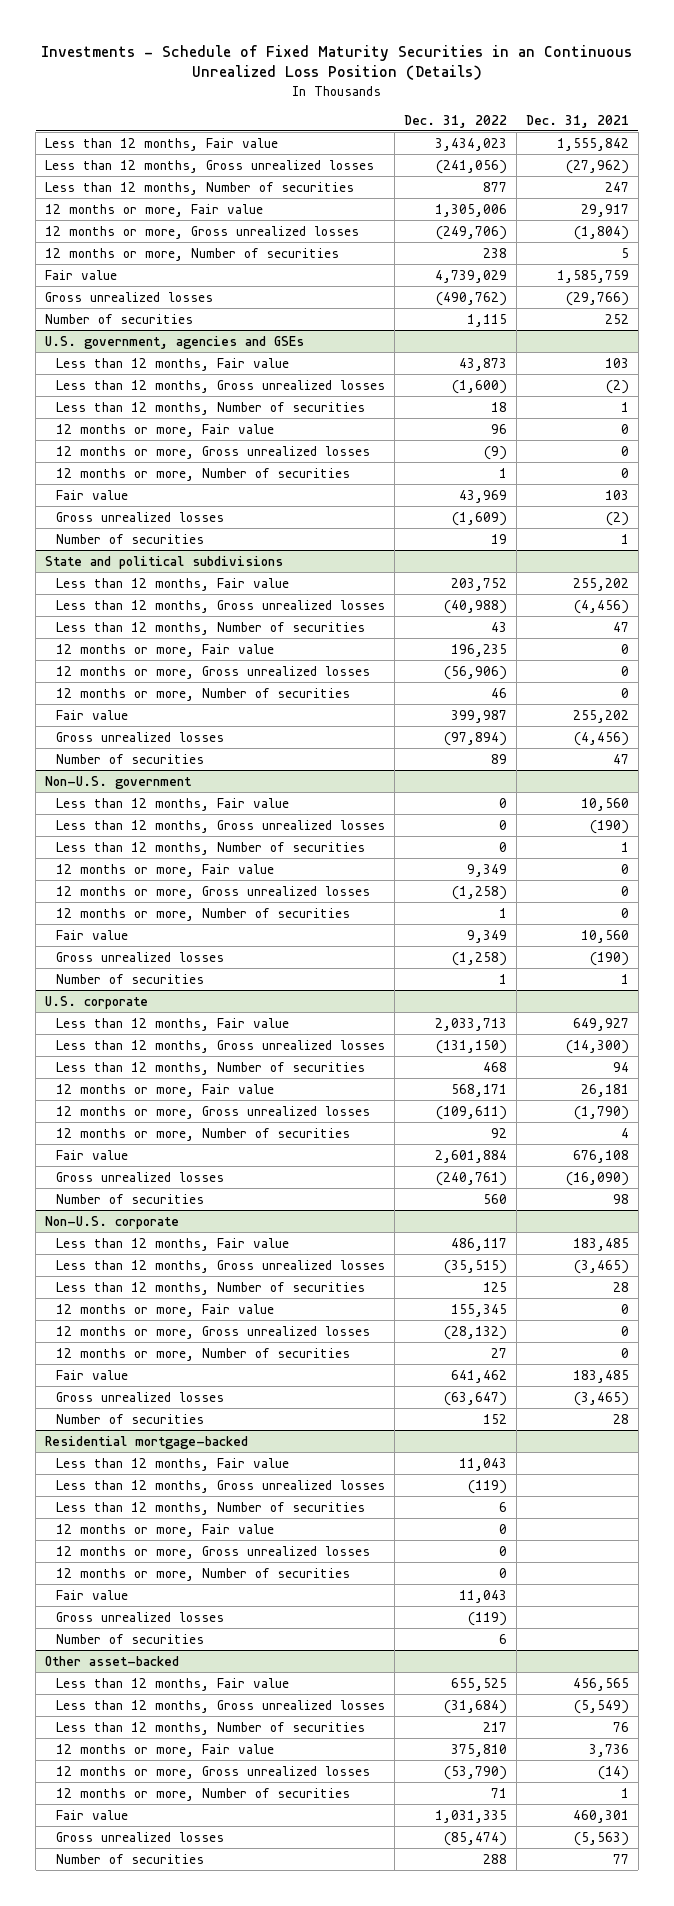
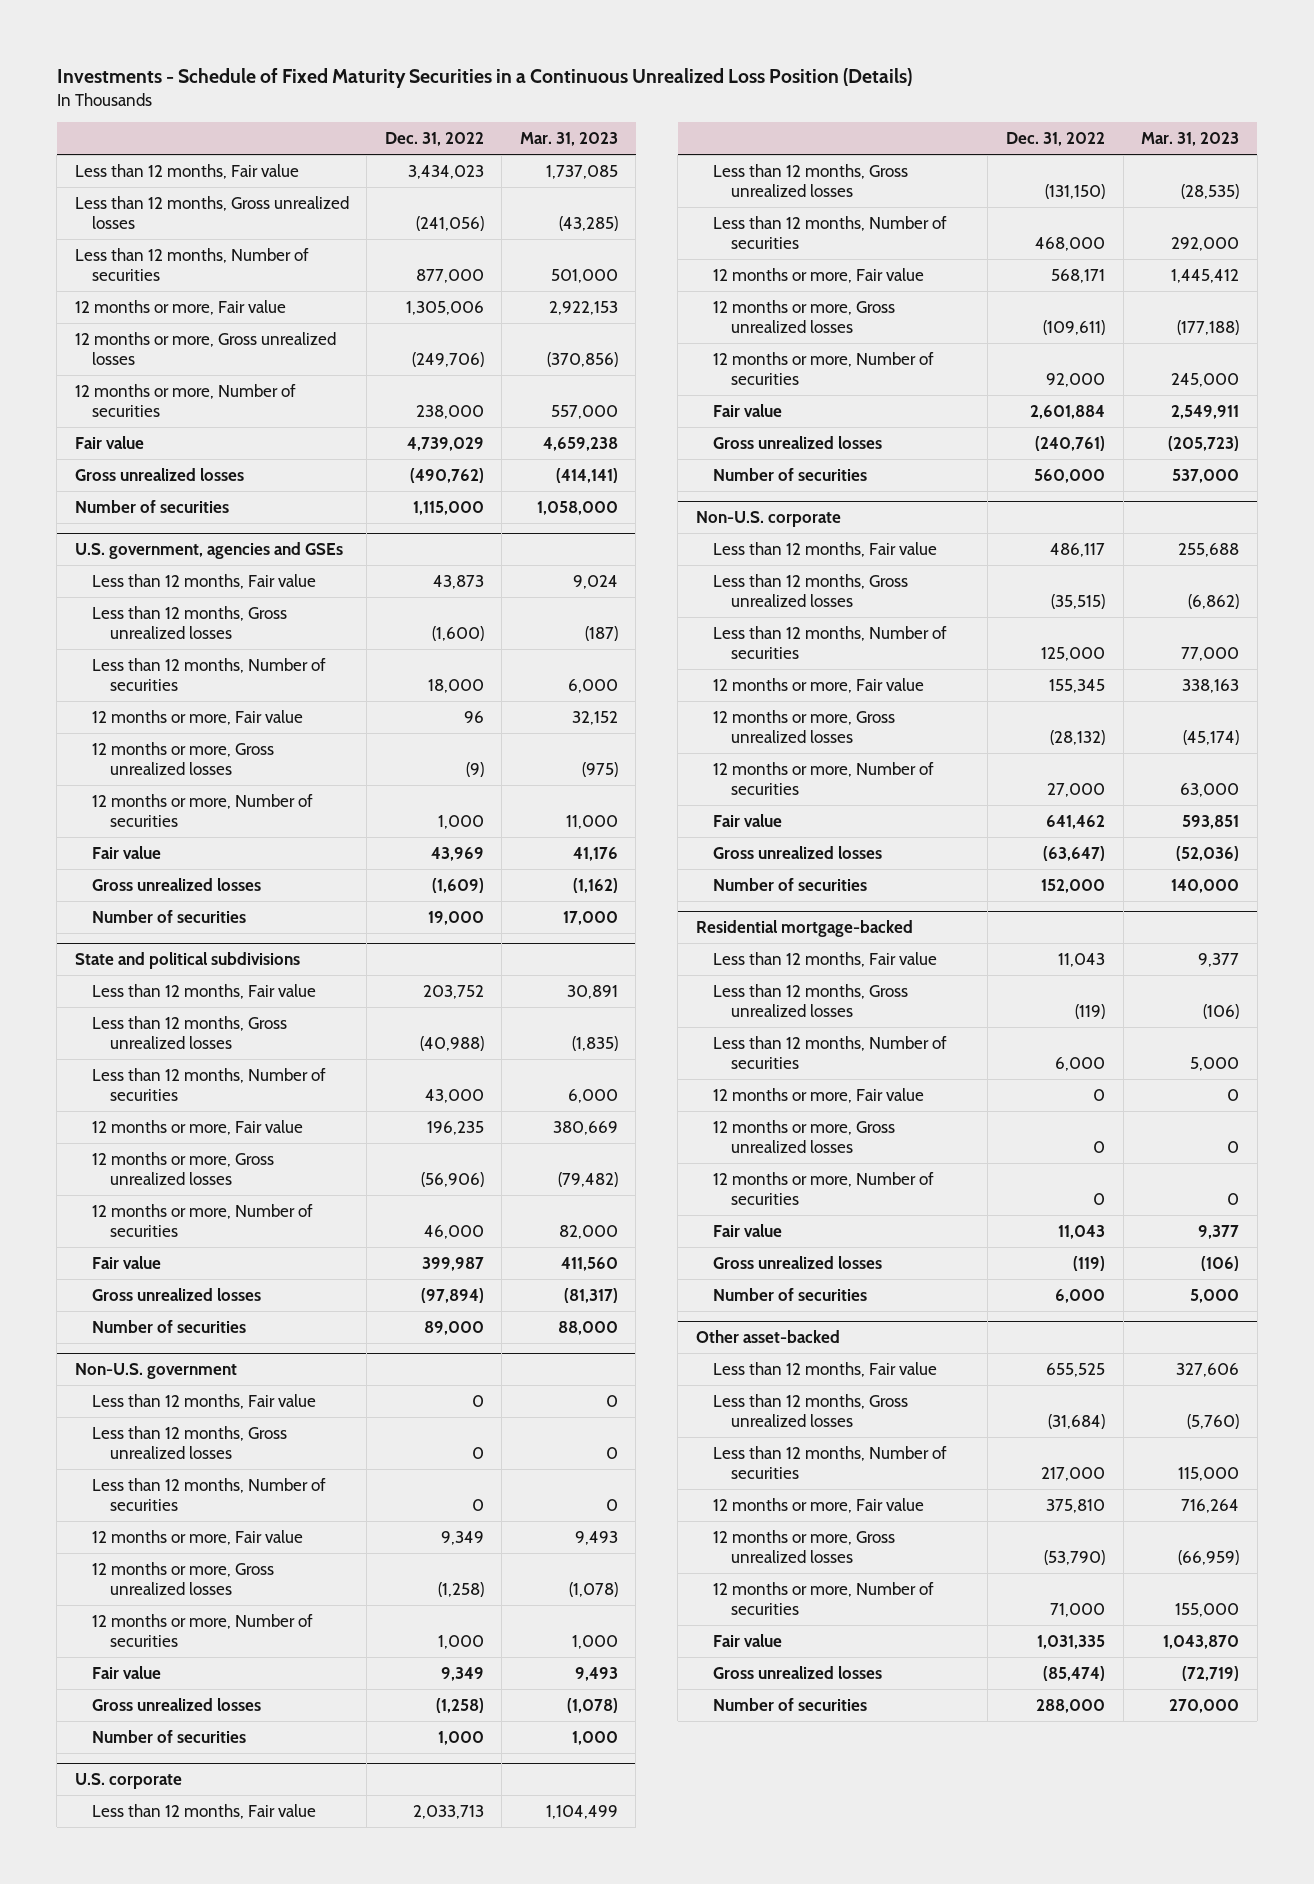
- Investments - Schedule of Fixed Maturity Securities in an Continuous Unrealized Loss Position (Details)
+ Investments - Schedule of Fixed Maturity Securities in a Continuous Unrealized Loss Position (Details)
- | Dec. 31, 2022 | Dec. 31, 2021
+ | Dec. 31, 2022 | Mar. 31, 2023
- Less than 12 months, Number of securities | 877 | 247
+ Less than 12 months, Number of securities | 877,000 | 501,000
- 12 months or more, Number of securities | 238 | 5
+ 12 months or more, Number of securities | 238,000 | 557,000
- Number of securities | 1,115 | 252
+ Number of securities | 1,115,000 | 1,058,000
@ U.S. government, agencies and GSEs
- Less than 12 months, Number of securities | 18 | 1
+ Less than 12 months, Number of securities | 18,000 | 6,000
- 12 months or more, Number of securities | 1 | 0
+ 12 months or more, Number of securities | 1,000 | 11,000
- Number of securities | 19 | 1
+ Number of securities | 19,000 | 17,000
@ State and political subdivisions
- Less than 12 months, Number of securities | 43 | 47
+ Less than 12 months, Number of securities | 43,000 | 6,000
- 12 months or more, Number of securities | 46 | 0
+ 12 months or more, Number of securities | 46,000 | 82,000
- Number of securities | 89 | 47
+ Number of securities | 89,000 | 88,000
@ Non-U.S. government
- 12 months or more, Number of securities | 1 | 0
+ 12 months or more, Number of securities | 1,000 | 1,000
- Number of securities | 1 | 1
+ Number of securities | 1,000 | 1,000
@ U.S. corporate
- Less than 12 months, Number of securities | 468 | 94
+ Less than 12 months, Number of securities | 468,000 | 292,000
- 12 months or more, Number of securities | 92 | 4
+ 12 months or more, Number of securities | 92,000 | 245,000
- Number of securities | 560 | 98
+ Number of securities | 560,000 | 537,000
@ Non-U.S. corporate
- Less than 12 months, Number of securities | 125 | 28
+ Less than 12 months, Number of securities | 125,000 | 77,000
- 12 months or more, Number of securities | 27 | 0
+ 12 months or more, Number of securities | 27,000 | 63,000
- Number of securities | 152 | 28
+ Number of securities | 152,000 | 140,000
@ Residential mortgage-backed
- Less than 12 months, Number of securities | 6 |
+ Less than 12 months, Number of securities | 6,000 | 5,000
- Number of securities | 6 |
+ Number of securities | 6,000 | 5,000
@ Other asset-backed
- Less than 12 months, Number of securities | 217 | 76
+ Less than 12 months, Number of securities | 217,000 | 115,000
- 12 months or more, Number of securities | 71 | 1
+ 12 months or more, Number of securities | 71,000 | 155,000
- Number of securities | 288 | 77
+ Number of securities | 288,000 | 270,000

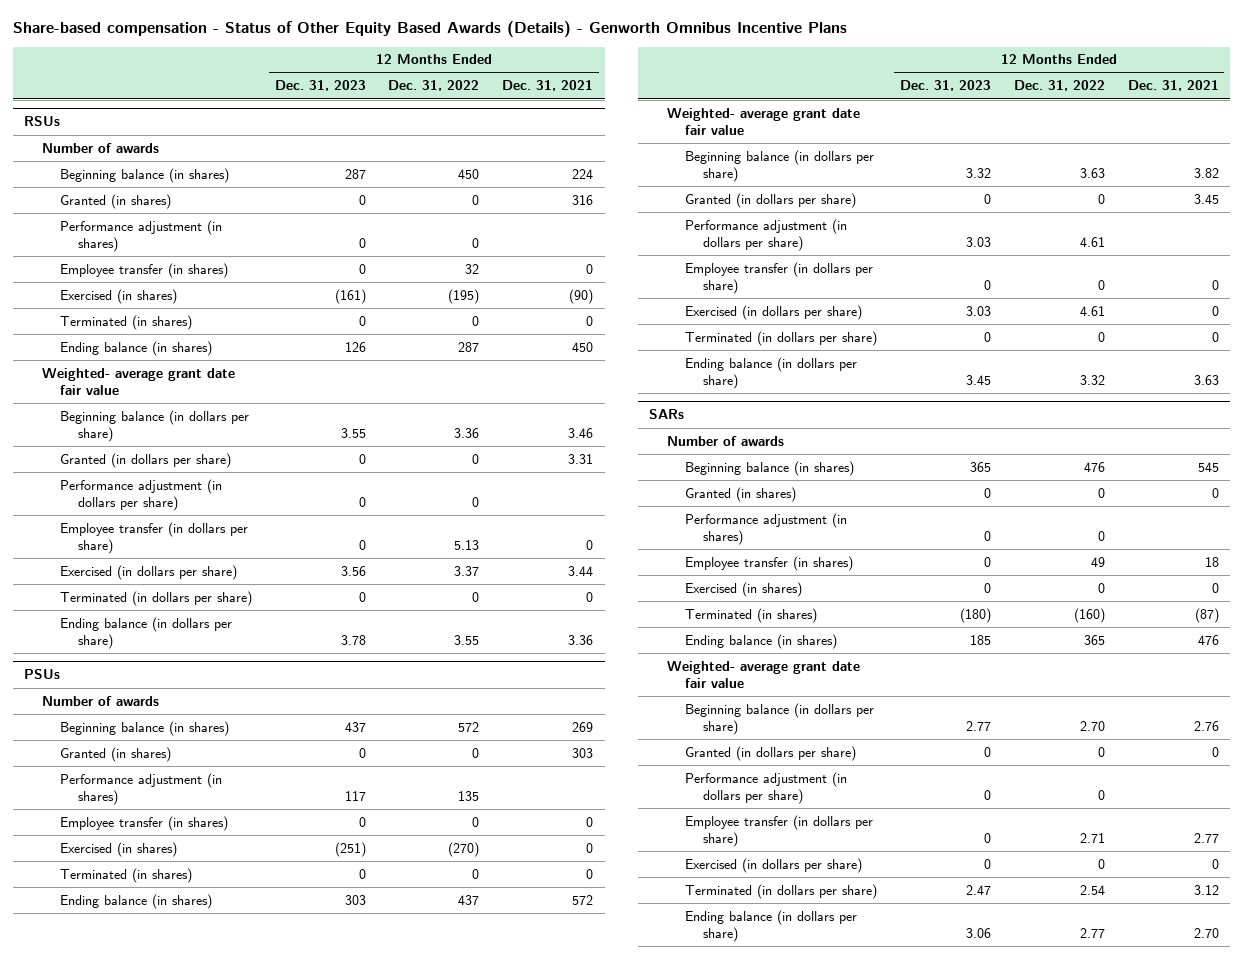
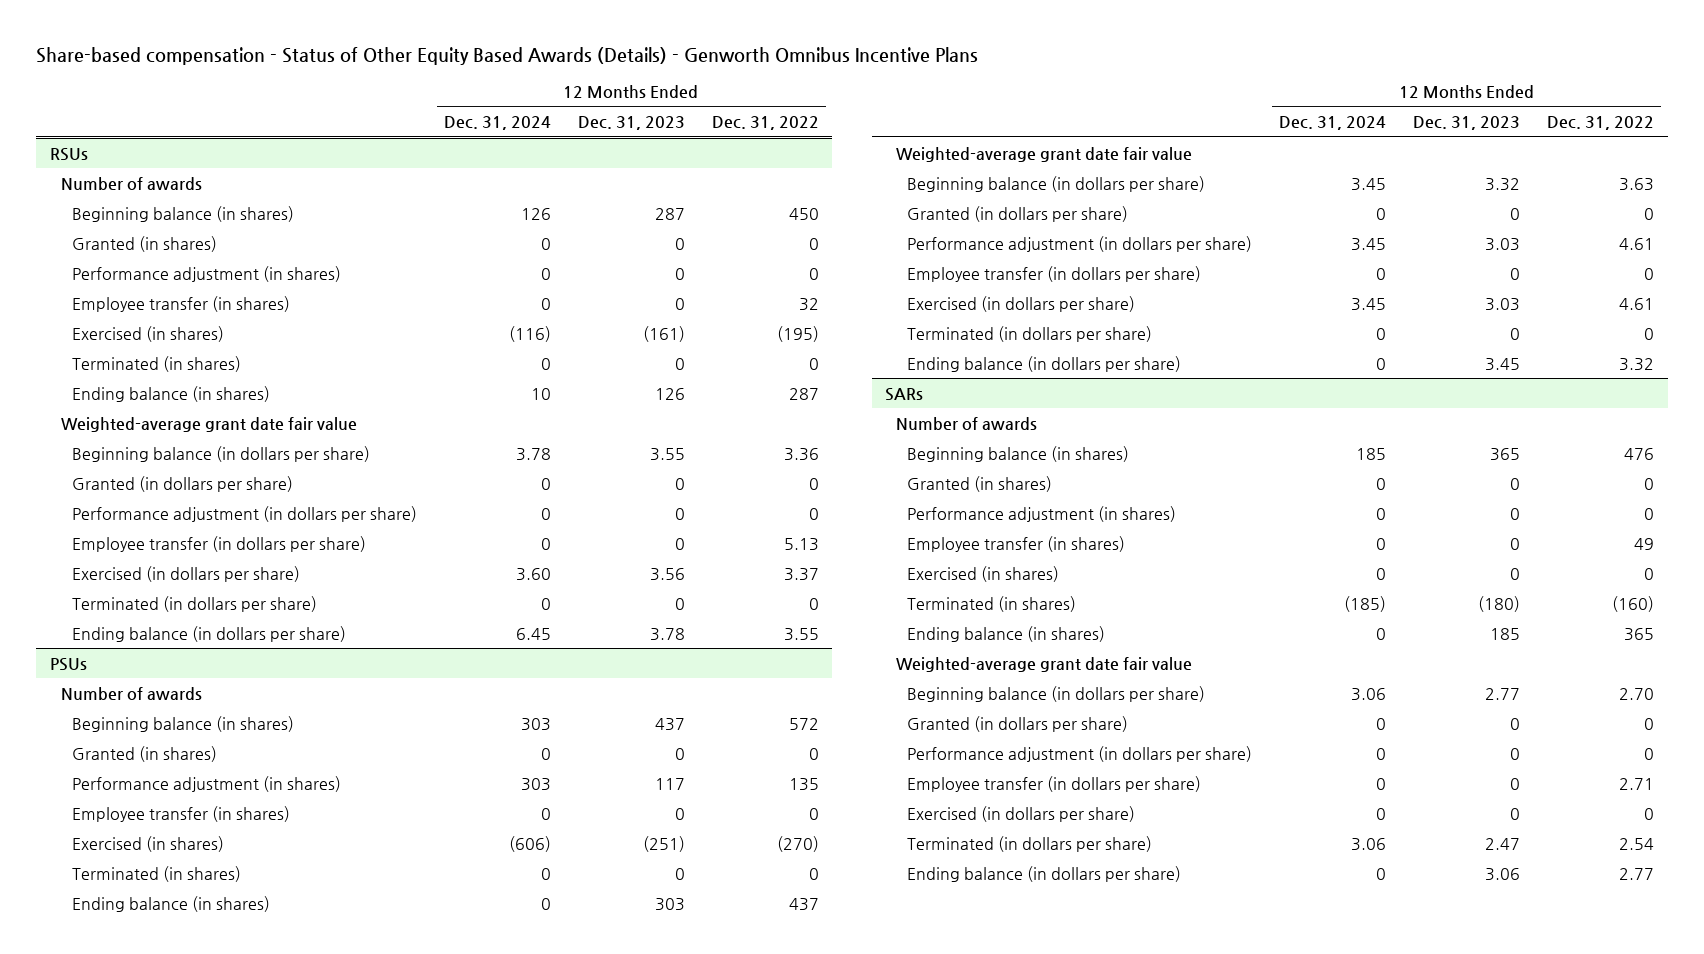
- | 12 Months Ended Dec. 31, 2023 | 12 Months Ended Dec. 31, 2022 | 12 Months Ended Dec. 31, 2021
+ | 12 Months Ended Dec. 31, 2024 | 12 Months Ended Dec. 31, 2023 | 12 Months Ended Dec. 31, 2022
@ RSUs
- Weighted- average grant date fair value
+ Weighted-average grant date fair value
@ PSUs
- Weighted- average grant date fair value
+ Weighted-average grant date fair value
@ SARs
- Weighted- average grant date fair value
+ Weighted-average grant date fair value

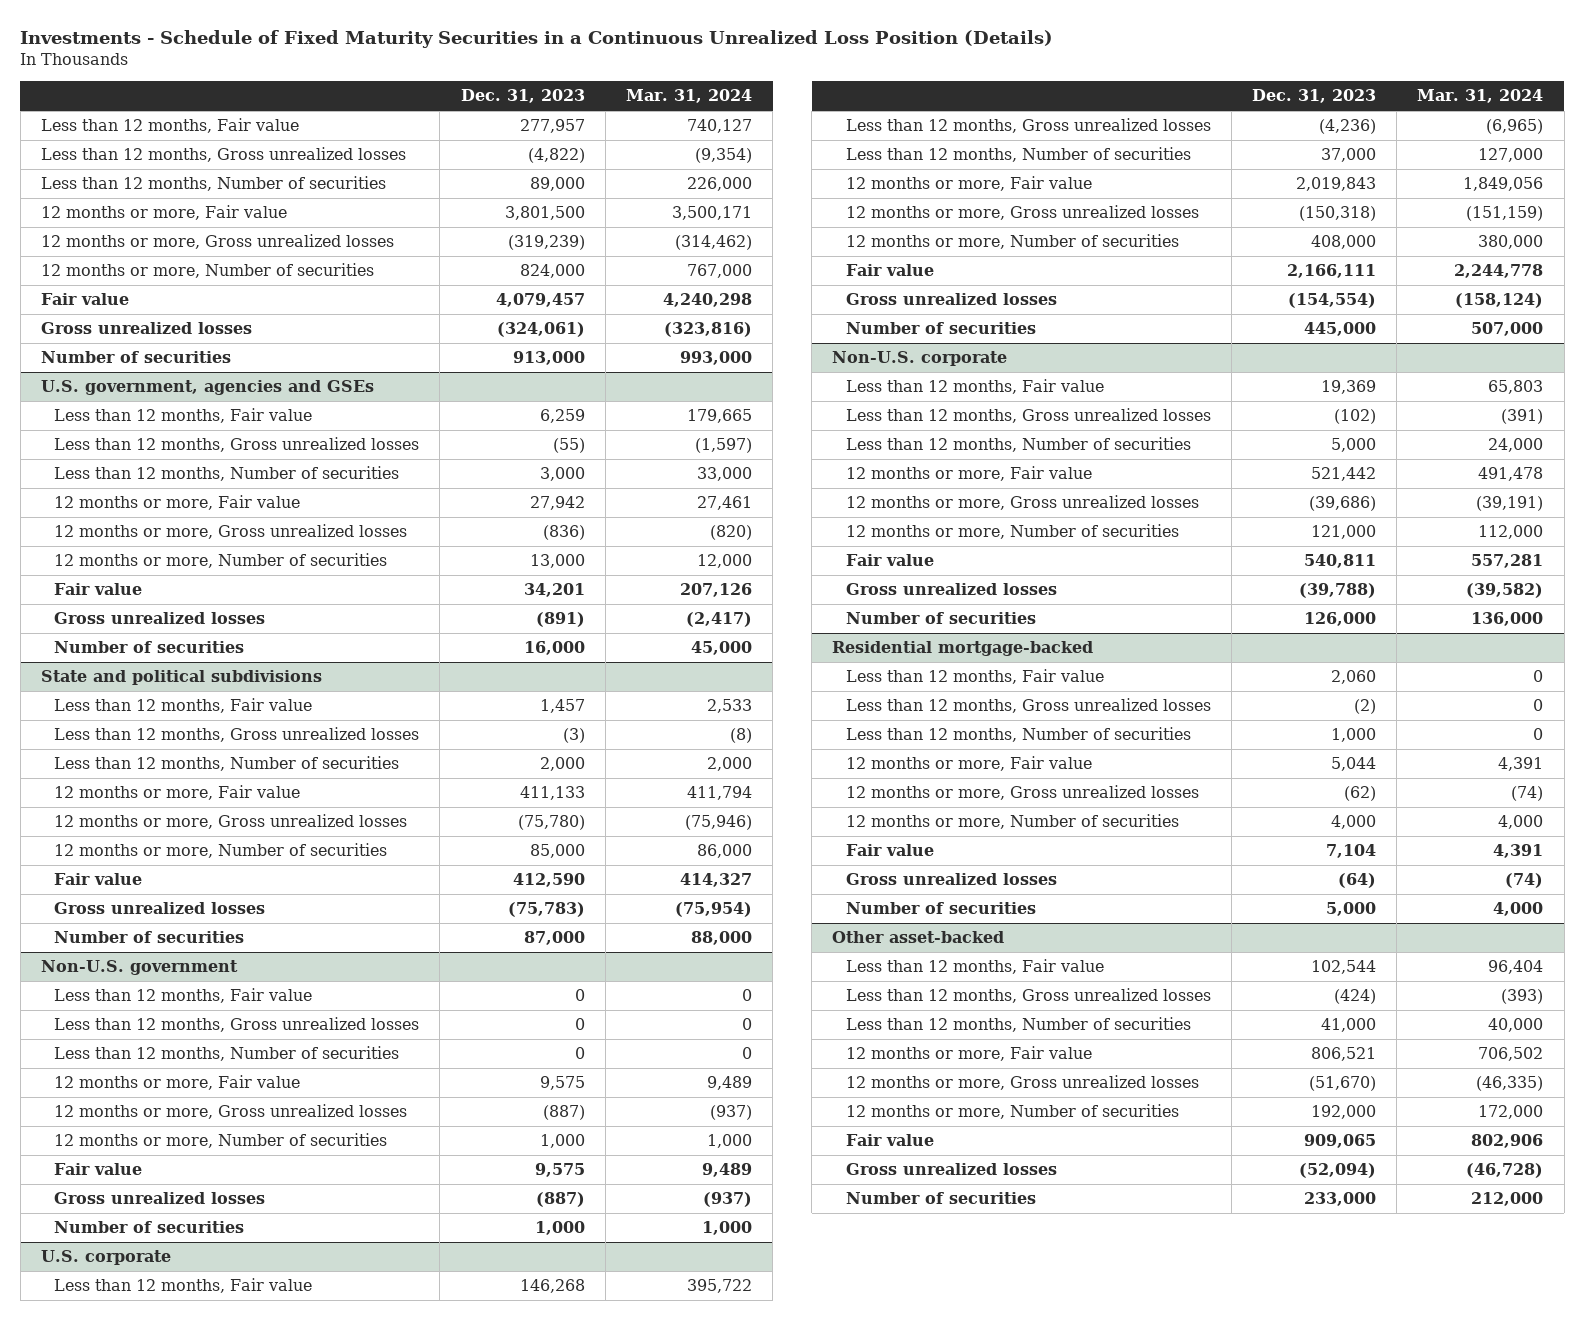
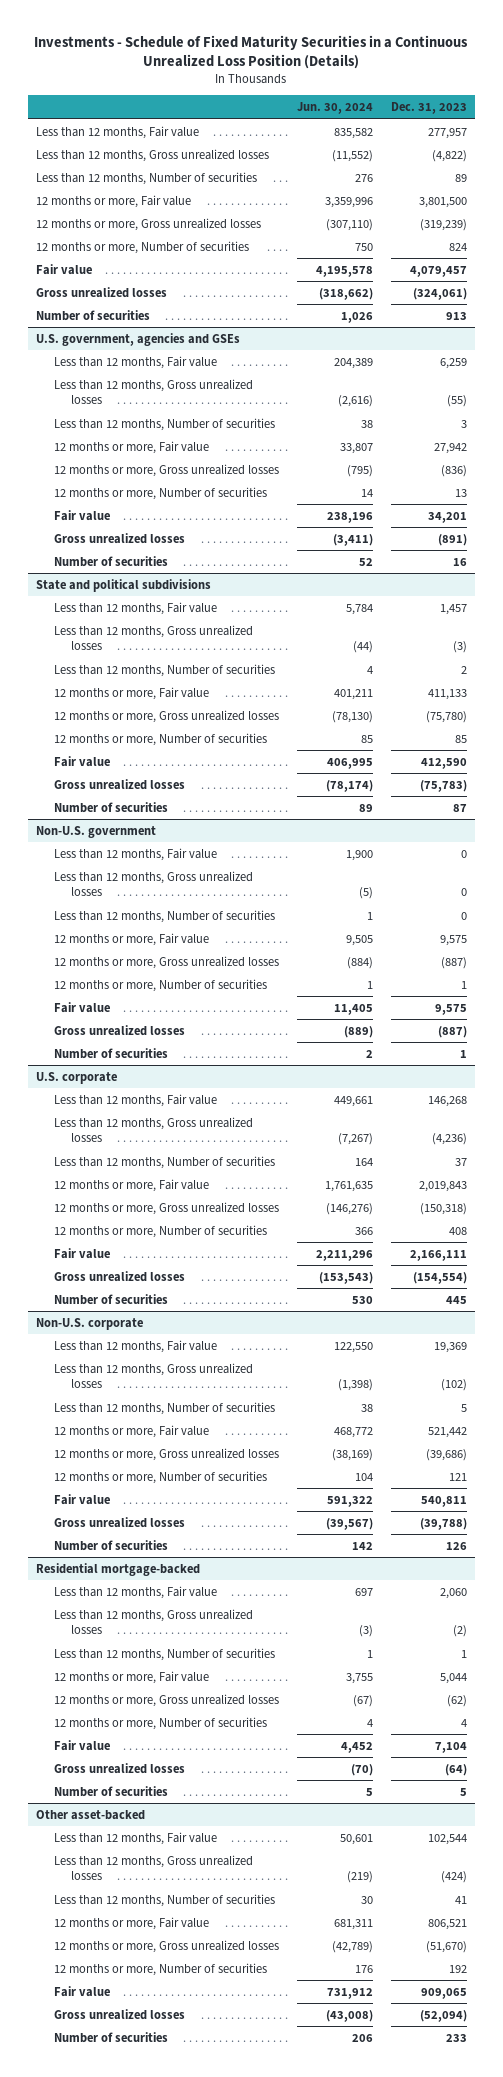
- | Dec. 31, 2023 | Mar. 31, 2024
+ | Jun. 30, 2024 | Dec. 31, 2023
- Less than 12 months, Number of securities | 89,000 | 226,000
+ Less than 12 months, Number of securities | 276 | 89
- 12 months or more, Number of securities | 824,000 | 767,000
+ 12 months or more, Number of securities | 750 | 824
- Number of securities | 913,000 | 993,000
+ Number of securities | 1,026 | 913
@ U.S. government, agencies and GSEs
- Less than 12 months, Number of securities | 3,000 | 33,000
+ Less than 12 months, Number of securities | 38 | 3
- 12 months or more, Number of securities | 13,000 | 12,000
+ 12 months or more, Number of securities | 14 | 13
- Number of securities | 16,000 | 45,000
+ Number of securities | 52 | 16
@ State and political subdivisions
- Less than 12 months, Number of securities | 2,000 | 2,000
+ Less than 12 months, Number of securities | 4 | 2
- 12 months or more, Number of securities | 85,000 | 86,000
+ 12 months or more, Number of securities | 85 | 85
- Number of securities | 87,000 | 88,000
+ Number of securities | 89 | 87
@ Non-U.S. government
- 12 months or more, Number of securities | 1,000 | 1,000
+ 12 months or more, Number of securities | 1 | 1
- Number of securities | 1,000 | 1,000
+ Number of securities | 2 | 1
@ U.S. corporate
- Less than 12 months, Number of securities | 37,000 | 127,000
+ Less than 12 months, Number of securities | 164 | 37
- 12 months or more, Number of securities | 408,000 | 380,000
+ 12 months or more, Number of securities | 366 | 408
- Number of securities | 445,000 | 507,000
+ Number of securities | 530 | 445
@ Non-U.S. corporate
- Less than 12 months, Number of securities | 5,000 | 24,000
+ Less than 12 months, Number of securities | 38 | 5
- 12 months or more, Number of securities | 121,000 | 112,000
+ 12 months or more, Number of securities | 104 | 121
- Number of securities | 126,000 | 136,000
+ Number of securities | 142 | 126
@ Residential mortgage-backed
- Less than 12 months, Number of securities | 1,000 | 0
+ Less than 12 months, Number of securities | 1 | 1
- 12 months or more, Number of securities | 4,000 | 4,000
+ 12 months or more, Number of securities | 4 | 4
- Number of securities | 5,000 | 4,000
+ Number of securities | 5 | 5
@ Other asset-backed
- Less than 12 months, Number of securities | 41,000 | 40,000
+ Less than 12 months, Number of securities | 30 | 41
- 12 months or more, Number of securities | 192,000 | 172,000
+ 12 months or more, Number of securities | 176 | 192
- Number of securities | 233,000 | 212,000
+ Number of securities | 206 | 233

